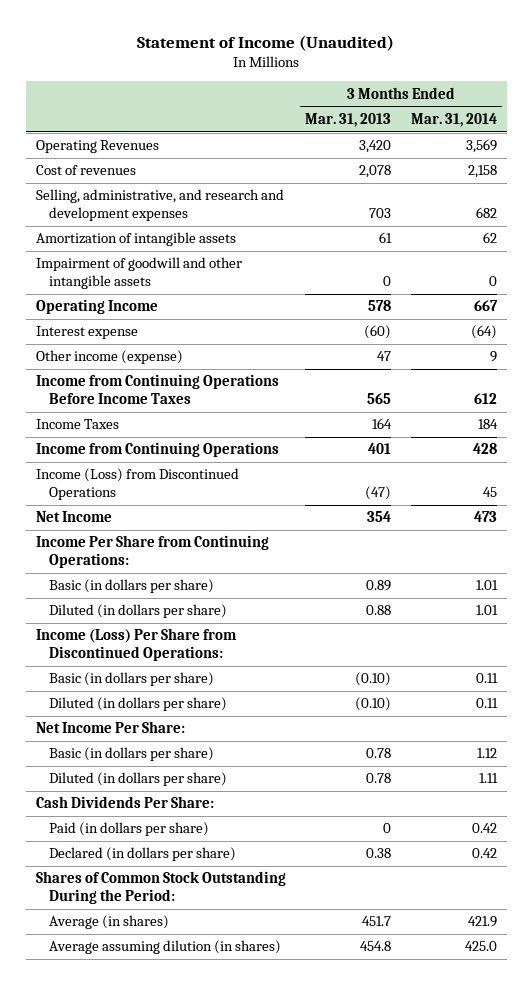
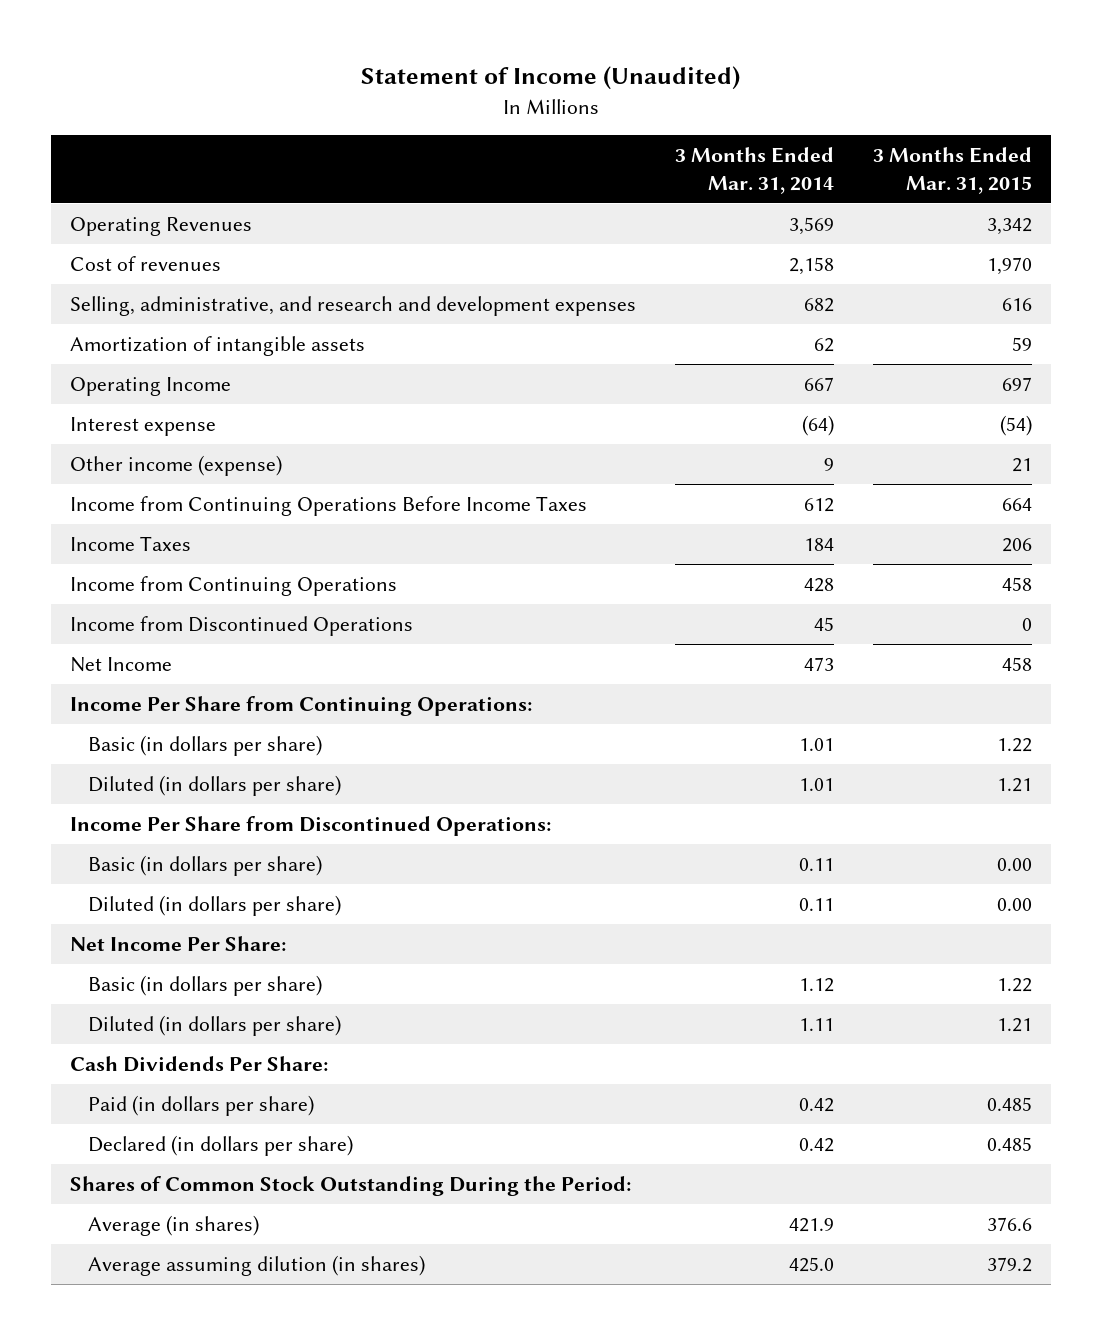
- | 3 Months Ended Mar. 31, 2013 | 3 Months Ended Mar. 31, 2014
+ | 3 Months Ended Mar. 31, 2014 | 3 Months Ended Mar. 31, 2015
- Impairment of goodwill and other intangible assets | 0 | 0
- Income (Loss) from Discontinued Operations | (47) | 45
+ Income from Discontinued Operations | 45 | 0
- Income (Loss) Per Share from Discontinued Operations:
+ Income Per Share from Discontinued Operations:

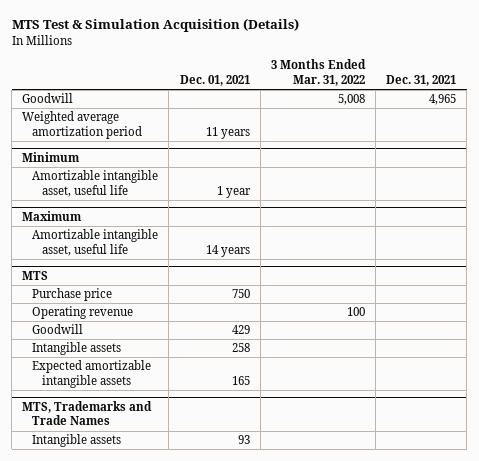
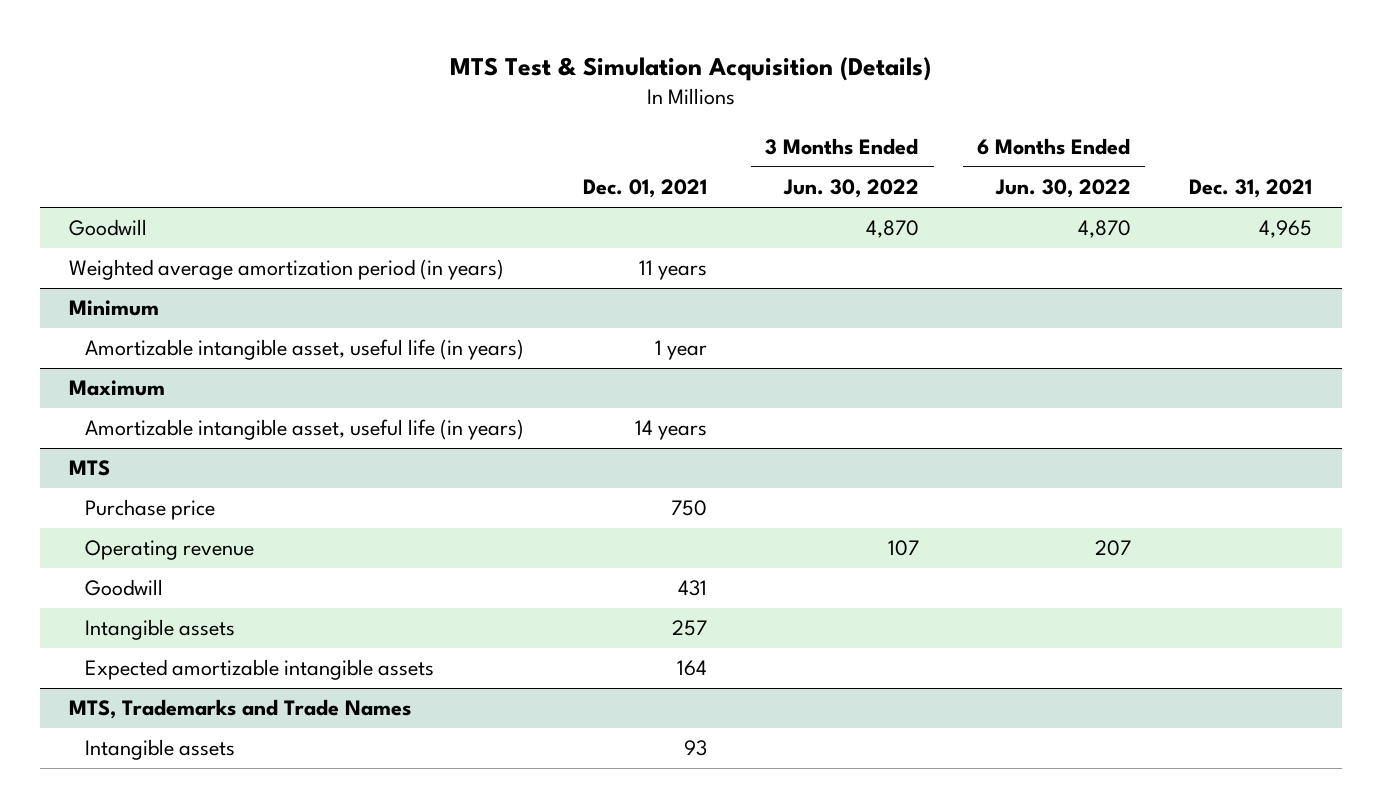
- | Dec. 01, 2021 | 3 Months Ended Mar. 31, 2022 | Dec. 31, 2021
+ | Dec. 01, 2021 | 3 Months Ended Jun. 30, 2022 | 6 Months Ended Jun. 30, 2022 | Dec. 31, 2021
- Weighted average amortization period | 11 years | |
+ Weighted average amortization period (in years) | 11 years | | |
@ Minimum
- Amortizable intangible asset, useful life | 1 year | |
+ Amortizable intangible asset, useful life (in years) | 1 year | | |
@ Maximum
- Amortizable intangible asset, useful life | 14 years | |
+ Amortizable intangible asset, useful life (in years) | 14 years | | |
@ MTS
- Goodwill | 429 | |
- Intangible assets | 258 | |
- Expected amortizable intangible assets | 165 | |
+ Goodwill | 431 | | |
+ Intangible assets | 257 | | |
+ Expected amortizable intangible assets | 164 | | |

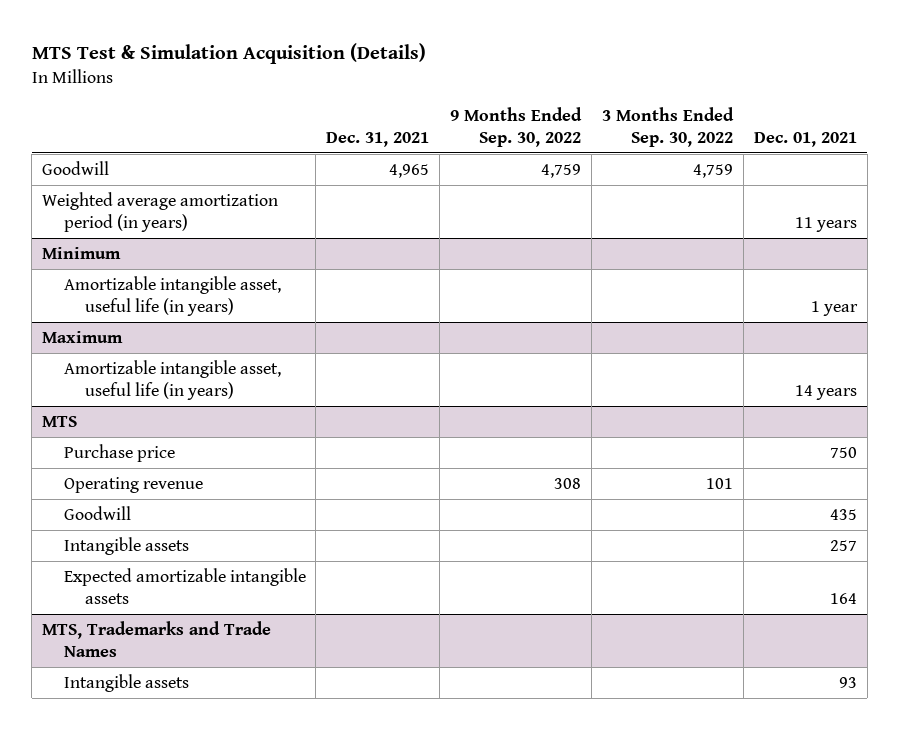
- | Dec. 01, 2021 | 3 Months Ended Jun. 30, 2022 | 6 Months Ended Jun. 30, 2022 | Dec. 31, 2021
+ | Dec. 31, 2021 | 9 Months Ended Sep. 30, 2022 | 3 Months Ended Sep. 30, 2022 | Dec. 01, 2021
@ MTS
- Goodwill | 431 | | |
+ Goodwill | | | | 435

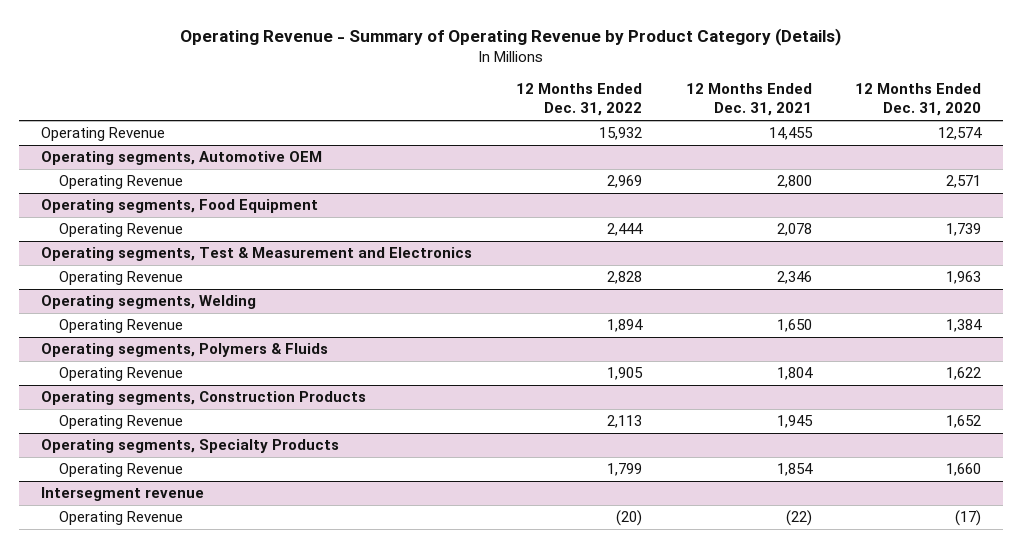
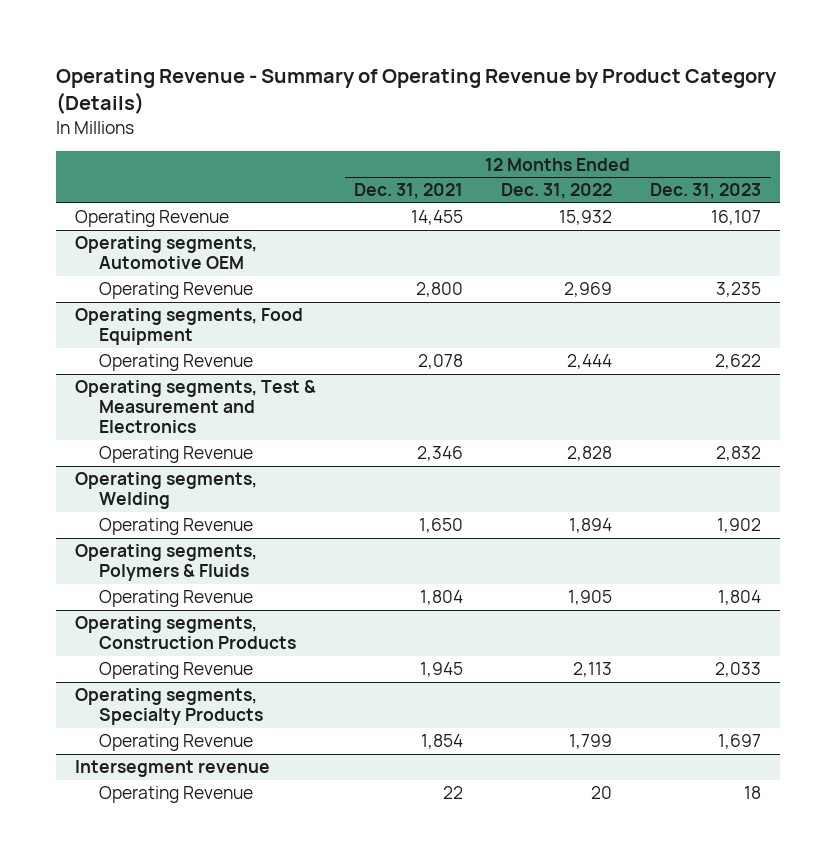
- | 12 Months Ended Dec. 31, 2022 | 12 Months Ended Dec. 31, 2021 | 12 Months Ended Dec. 31, 2020
+ | 12 Months Ended Dec. 31, 2021 | 12 Months Ended Dec. 31, 2022 | 12 Months Ended Dec. 31, 2023
@ Intersegment revenue
- Operating Revenue | (20) | (22) | (17)
+ Operating Revenue | 22 | 20 | 18

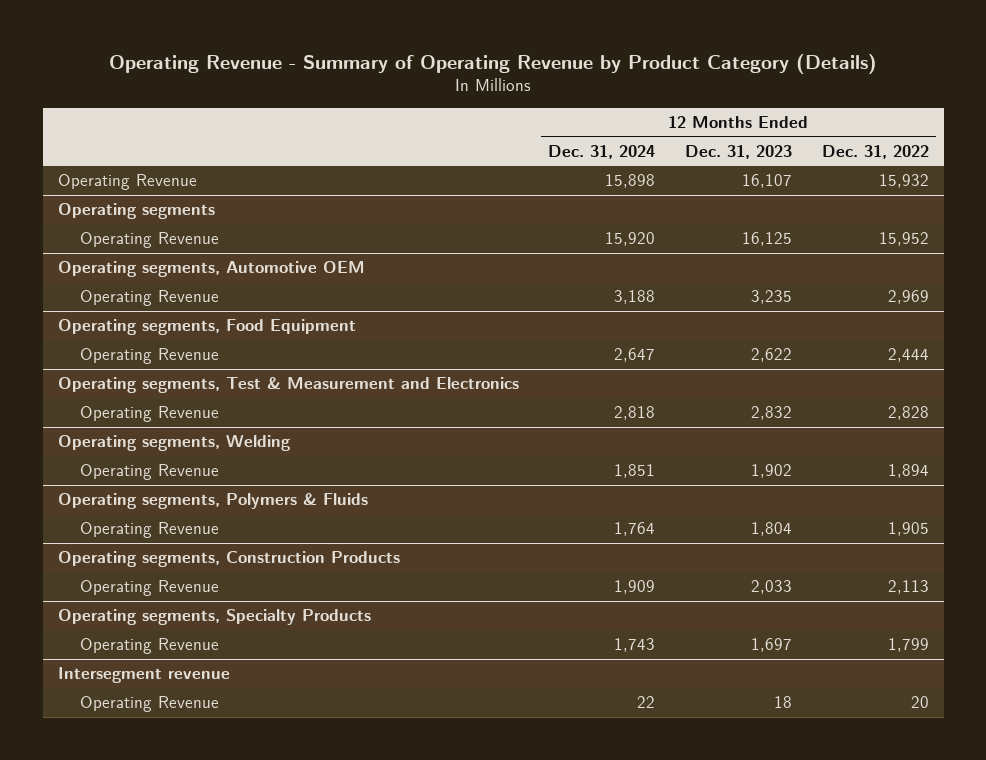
- | 12 Months Ended Dec. 31, 2021 | 12 Months Ended Dec. 31, 2022 | 12 Months Ended Dec. 31, 2023
+ | 12 Months Ended Dec. 31, 2024 | 12 Months Ended Dec. 31, 2023 | 12 Months Ended Dec. 31, 2022
+ Operating segments
+ Operating Revenue | 15,920 | 16,125 | 15,952

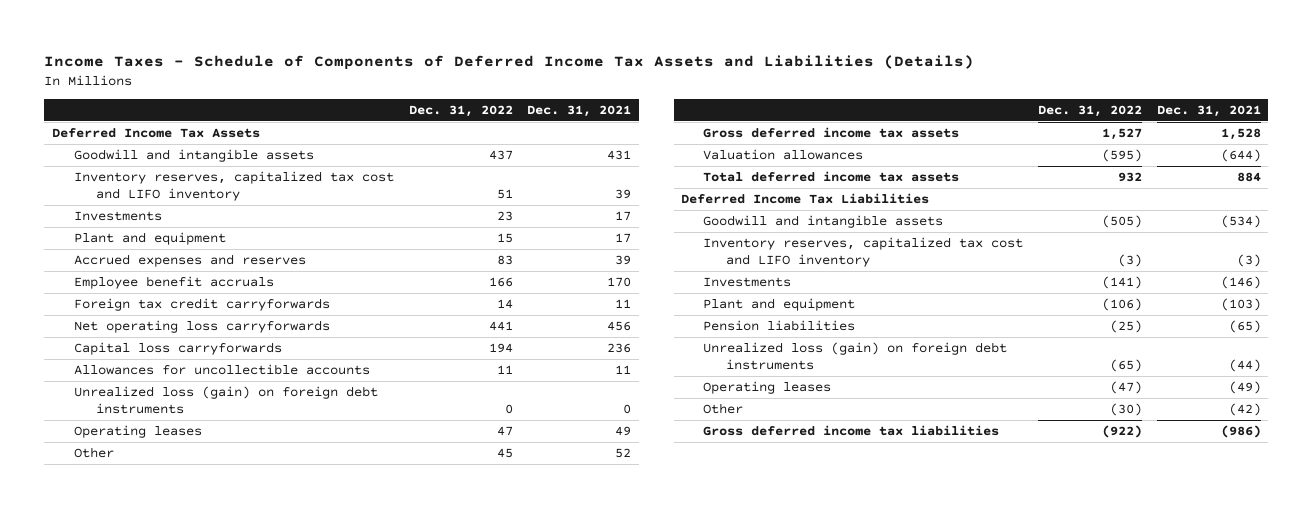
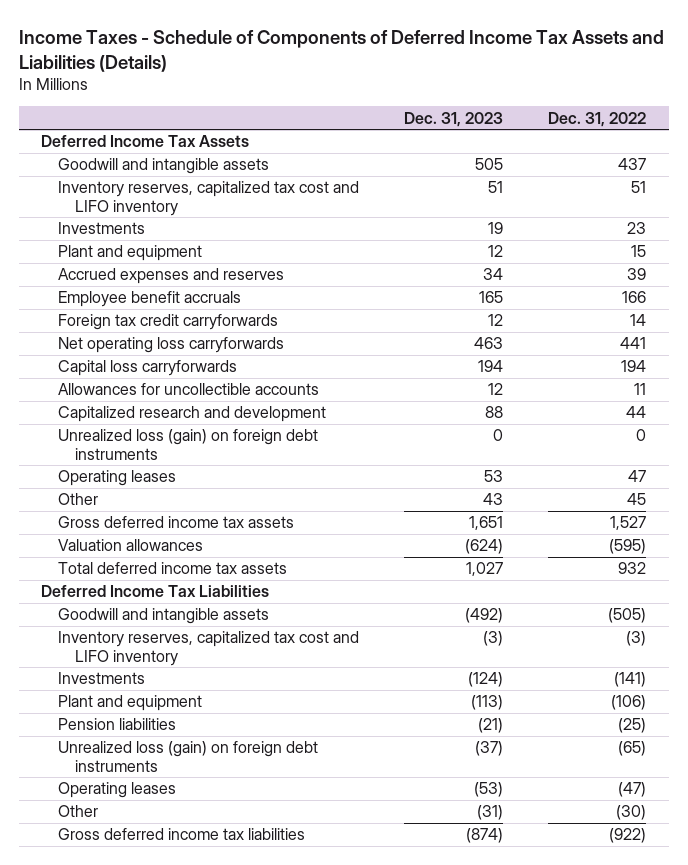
- | Dec. 31, 2022 | Dec. 31, 2021
+ | Dec. 31, 2023 | Dec. 31, 2022
- Accrued expenses and reserves | 83 | 39
+ Accrued expenses and reserves | 34 | 39
+ Capitalized research and development | 88 | 44

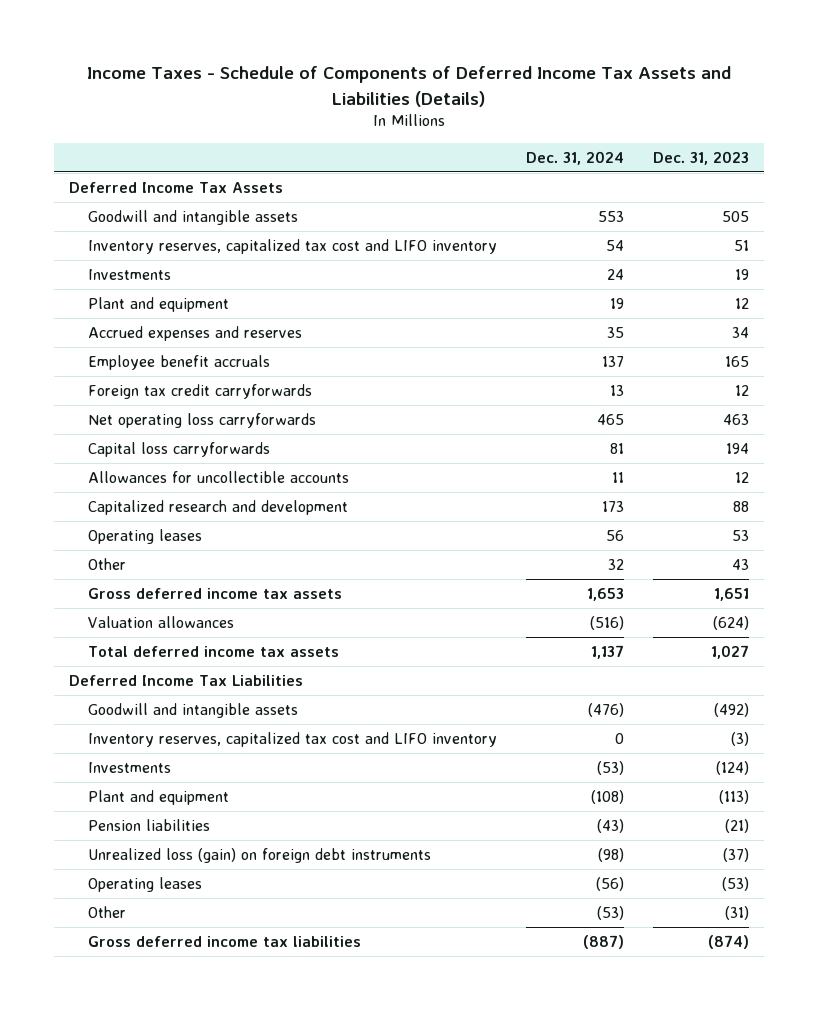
- | Dec. 31, 2023 | Dec. 31, 2022
+ | Dec. 31, 2024 | Dec. 31, 2023
- Unrealized loss (gain) on foreign debt instruments | 0 | 0

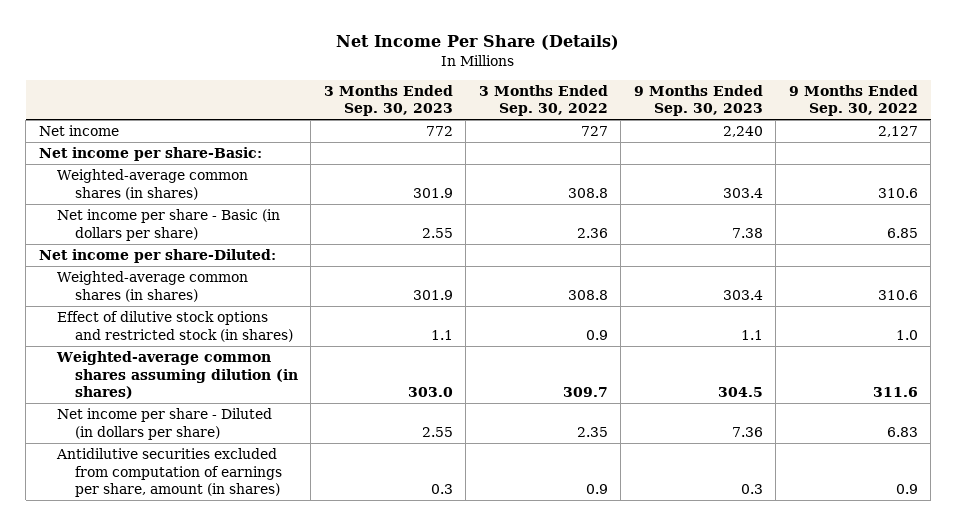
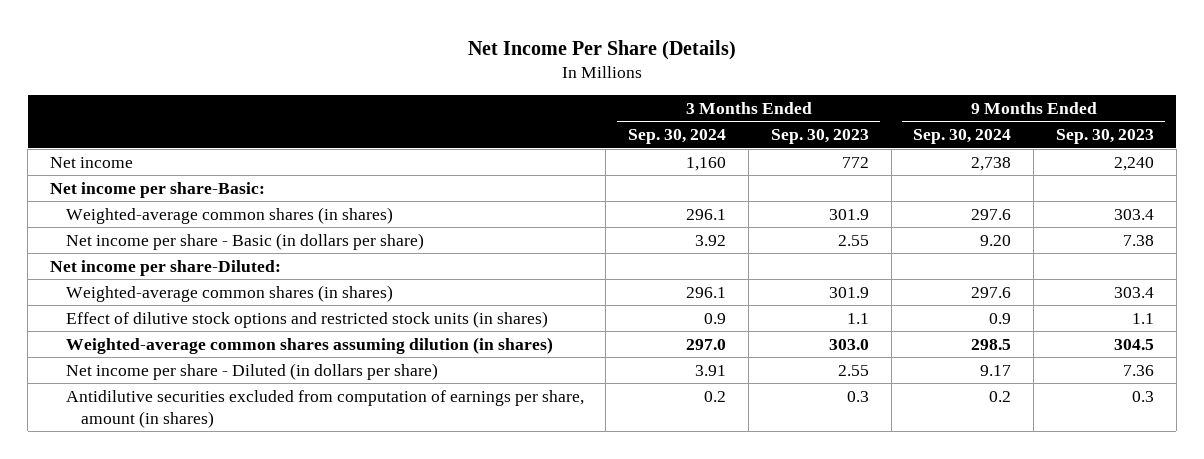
- | 3 Months Ended Sep. 30, 2023 | 3 Months Ended Sep. 30, 2022 | 9 Months Ended Sep. 30, 2023 | 9 Months Ended Sep. 30, 2022
+ | 3 Months Ended Sep. 30, 2024 | 3 Months Ended Sep. 30, 2023 | 9 Months Ended Sep. 30, 2024 | 9 Months Ended Sep. 30, 2023
- Effect of dilutive stock options and restricted stock (in shares) | 1.1 | 0.9 | 1.1 | 1.0
+ Effect of dilutive stock options and restricted stock units (in shares) | 0.9 | 1.1 | 0.9 | 1.1

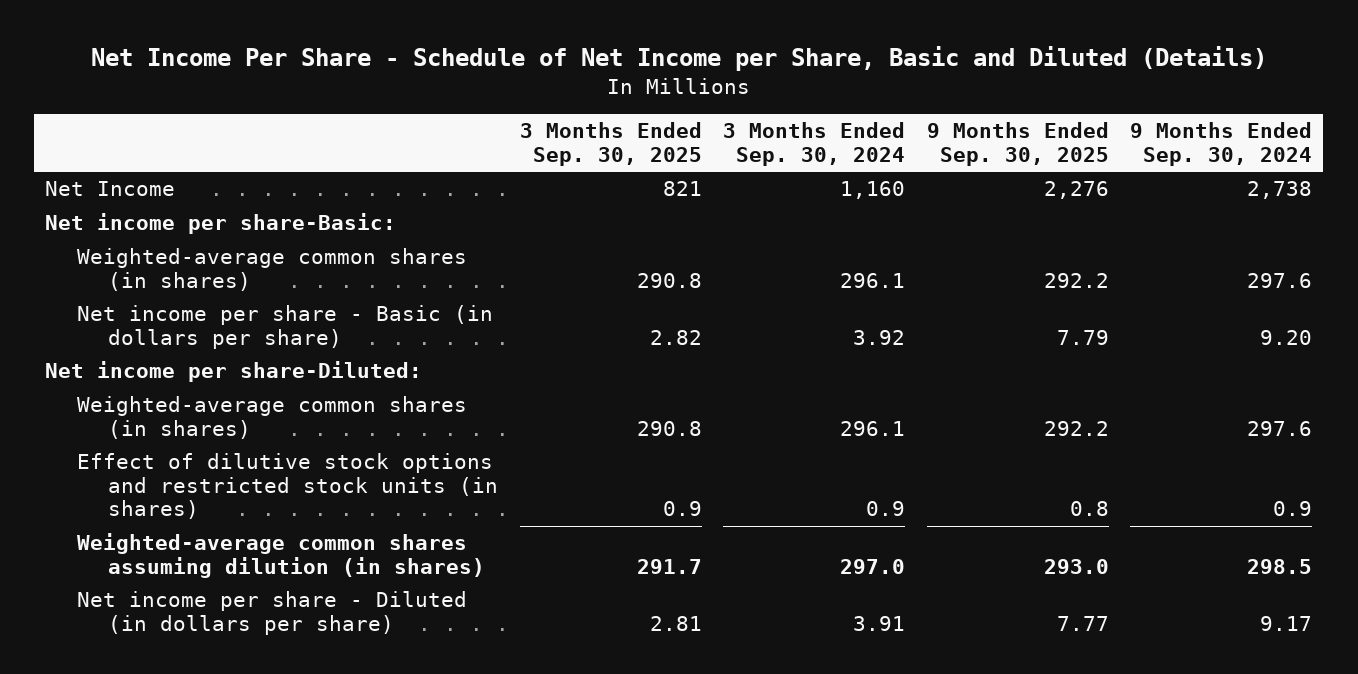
- Net Income Per Share (Details)
+ Net Income Per Share - Schedule of Net Income per Share, Basic and Diluted (Details)
- | 3 Months Ended Sep. 30, 2024 | 3 Months Ended Sep. 30, 2023 | 9 Months Ended Sep. 30, 2024 | 9 Months Ended Sep. 30, 2023
+ | 3 Months Ended Sep. 30, 2025 | 3 Months Ended Sep. 30, 2024 | 9 Months Ended Sep. 30, 2025 | 9 Months Ended Sep. 30, 2024
- Net income | 1,160 | 772 | 2,738 | 2,240
+ Net Income | 821 | 1,160 | 2,276 | 2,738
- Antidilutive securities excluded from computation of earnings per share, amount (in shares) | 0.2 | 0.3 | 0.2 | 0.3

